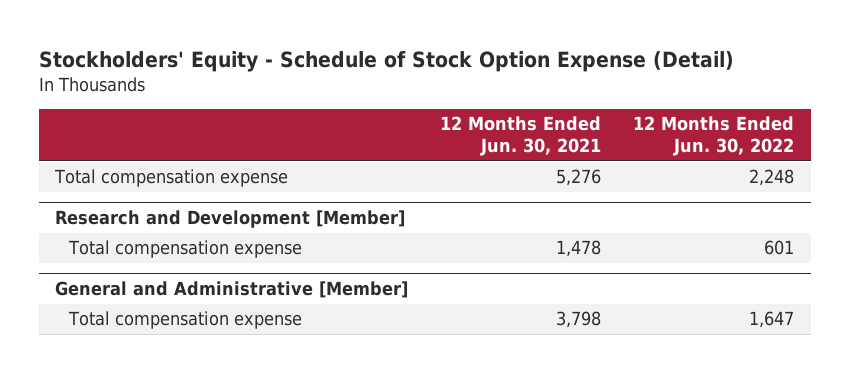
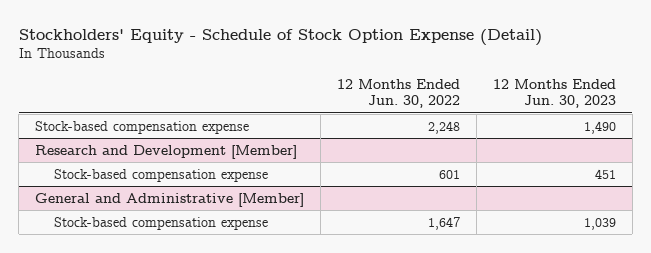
- | 12 Months Ended Jun. 30, 2021 | 12 Months Ended Jun. 30, 2022
+ | 12 Months Ended Jun. 30, 2022 | 12 Months Ended Jun. 30, 2023
- Total compensation expense | 5,276 | 2,248
+ Stock-based compensation expense | 2,248 | 1,490
@ Research and Development [Member]
- Total compensation expense | 1,478 | 601
+ Stock-based compensation expense | 601 | 451
@ General and Administrative [Member]
- Total compensation expense | 3,798 | 1,647
+ Stock-based compensation expense | 1,647 | 1,039

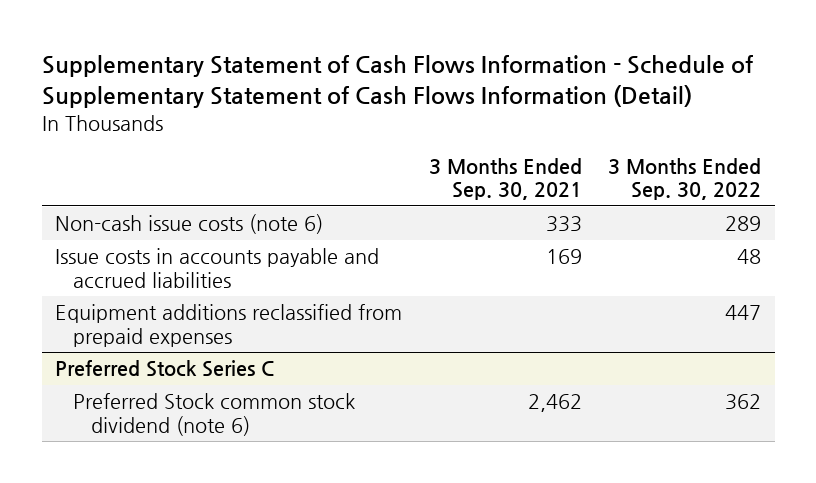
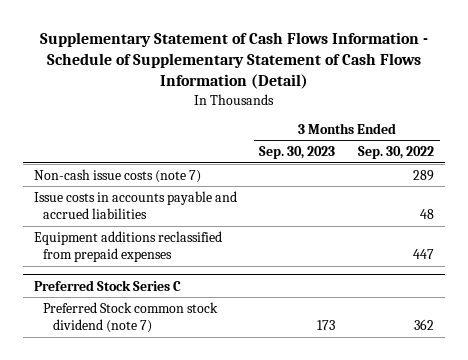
- | 3 Months Ended Sep. 30, 2021 | 3 Months Ended Sep. 30, 2022
+ | 3 Months Ended Sep. 30, 2023 | 3 Months Ended Sep. 30, 2022
- Non-cash issue costs (note 6) | 333 | 289
+ Non-cash issue costs (note 7) | | 289
@ Preferred Stock Series C
- Preferred Stock common stock dividend (note 6) | 2,462 | 362
+ Preferred Stock common stock dividend (note 7) | 173 | 362

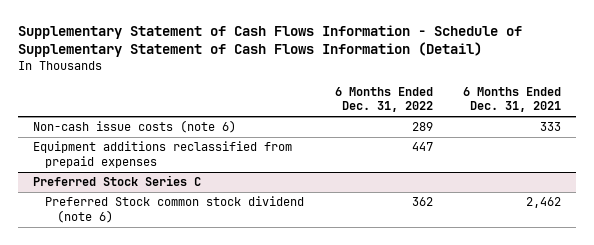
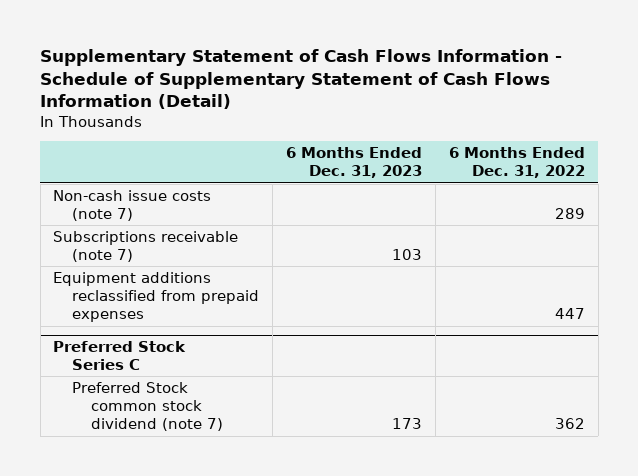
- | 6 Months Ended Dec. 31, 2022 | 6 Months Ended Dec. 31, 2021
+ | 6 Months Ended Dec. 31, 2023 | 6 Months Ended Dec. 31, 2022
- Non-cash issue costs (note 6) | 289 | 333
+ Non-cash issue costs (note 7) | | 289
+ Subscriptions receivable (note 7) | 103 |
@ Preferred Stock Series C
- Preferred Stock common stock dividend (note 6) | 362 | 2,462
+ Preferred Stock common stock dividend (note 7) | 173 | 362

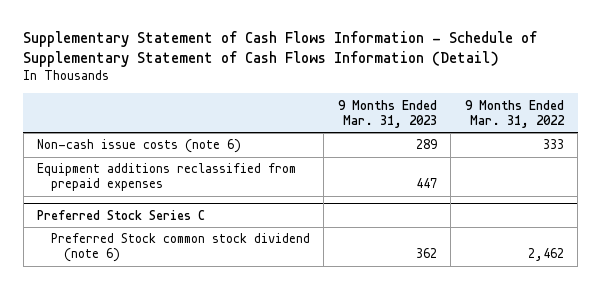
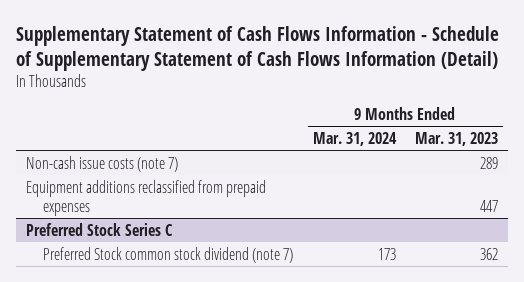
- | 9 Months Ended Mar. 31, 2023 | 9 Months Ended Mar. 31, 2022
+ | 9 Months Ended Mar. 31, 2024 | 9 Months Ended Mar. 31, 2023
- Non-cash issue costs (note 6) | 289 | 333
+ Non-cash issue costs (note 7) | | 289
@ Preferred Stock Series C
- Preferred Stock common stock dividend (note 6) | 362 | 2,462
+ Preferred Stock common stock dividend (note 7) | 173 | 362

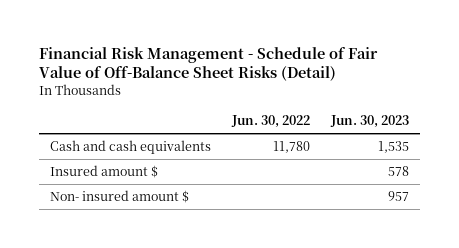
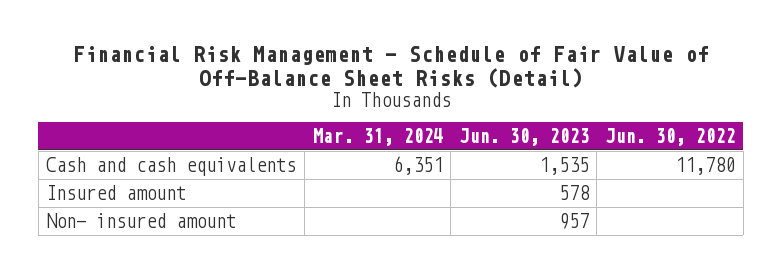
- | Jun. 30, 2022 | Jun. 30, 2023
+ | Mar. 31, 2024 | Jun. 30, 2023 | Jun. 30, 2022
- Insured amount $ | | 578
- Non- insured amount $ | | 957
+ Insured amount | | 578 |
+ Non- insured amount | | 957 |

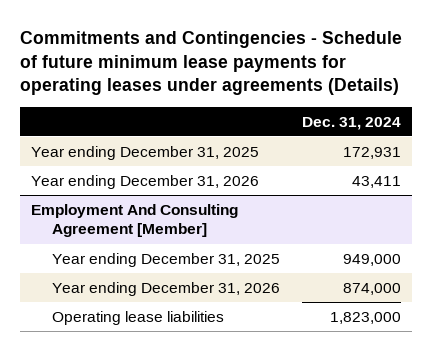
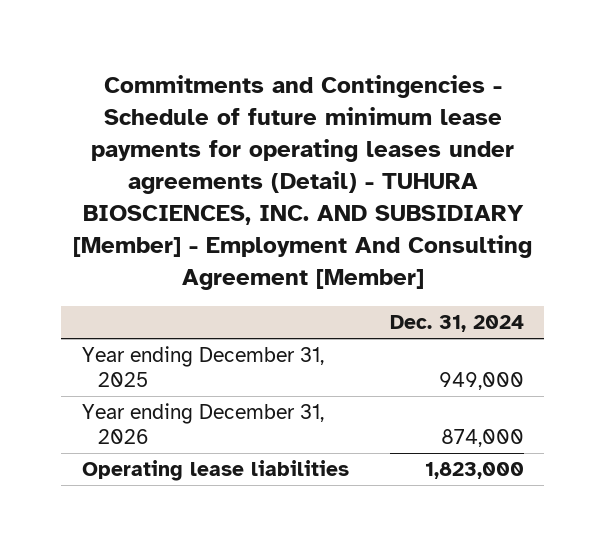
- Commitments and Contingencies - Schedule of future minimum lease payments for operating leases under agreements (Details)
+ Commitments and Contingencies - Schedule of future minimum lease payments for operating leases under agreements (Detail) - TUHURA BIOSCIENCES, INC. AND SUBSIDIARY [Member] - Employment And Consulting Agreement [Member]
- Year ending December 31, 2025 | 172,931
- Year ending December 31, 2026 | 43,411
- Employment And Consulting Agreement [Member]

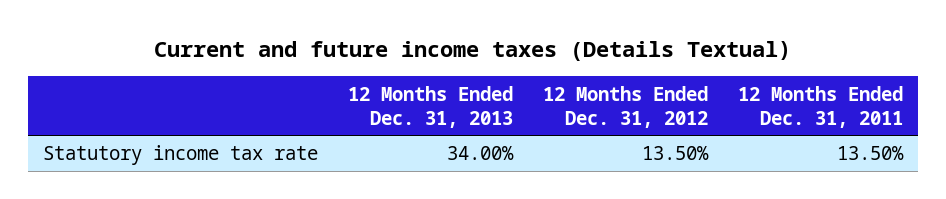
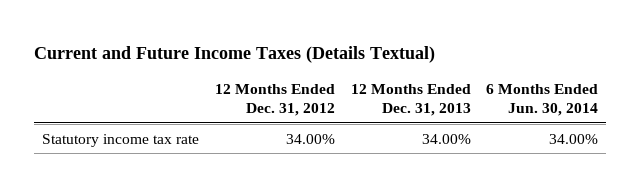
- Current and future income taxes (Details Textual)
+ Current and Future Income Taxes (Details Textual)
- | 12 Months Ended Dec. 31, 2013 | 12 Months Ended Dec. 31, 2012 | 12 Months Ended Dec. 31, 2011
+ | 12 Months Ended Dec. 31, 2012 | 12 Months Ended Dec. 31, 2013 | 6 Months Ended Jun. 30, 2014
- Statutory income tax rate | 34.00% | 13.50% | 13.50%
+ Statutory income tax rate | 34.00% | 34.00% | 34.00%

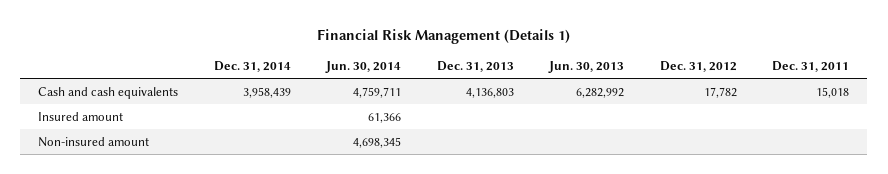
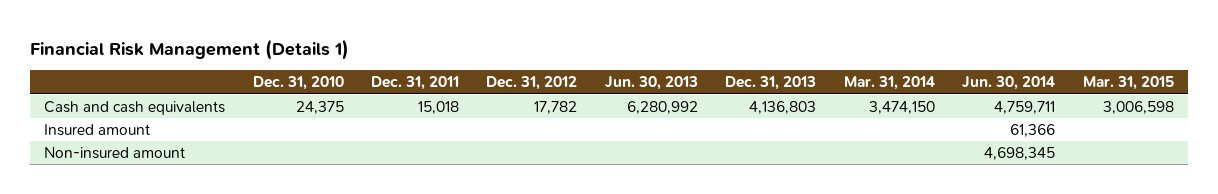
- | Dec. 31, 2014 | Jun. 30, 2014 | Dec. 31, 2013 | Jun. 30, 2013 | Dec. 31, 2012 | Dec. 31, 2011
+ | Dec. 31, 2010 | Dec. 31, 2011 | Dec. 31, 2012 | Jun. 30, 2013 | Dec. 31, 2013 | Mar. 31, 2014 | Jun. 30, 2014 | Mar. 31, 2015
- Cash and cash equivalents | 3,958,439 | 4,759,711 | 4,136,803 | 6,282,992 | 17,782 | 15,018
+ Cash and cash equivalents | 24,375 | 15,018 | 17,782 | 6,280,992 | 4,136,803 | 3,474,150 | 4,759,711 | 3,006,598

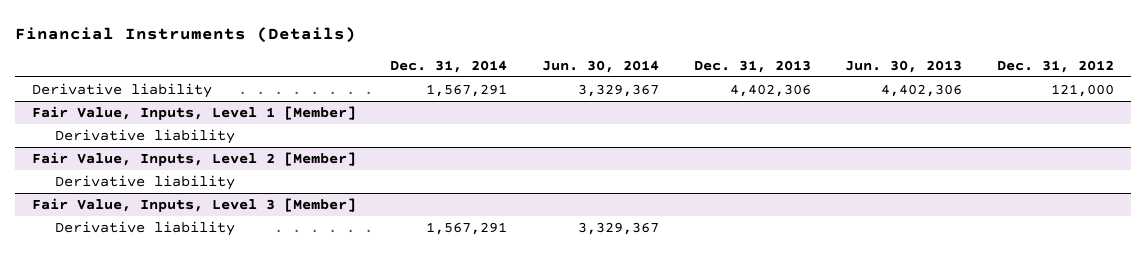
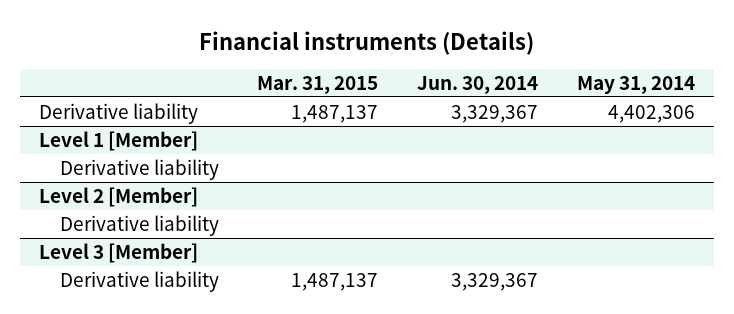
- Financial Instruments (Details)
+ Financial instruments (Details)
- | Dec. 31, 2014 | Jun. 30, 2014 | Dec. 31, 2013 | Jun. 30, 2013 | Dec. 31, 2012
+ | Mar. 31, 2015 | Jun. 30, 2014 | May 31, 2014
- Fair Value, Inputs, Level 1 [Member]
+ Level 1 [Member]
- Fair Value, Inputs, Level 2 [Member]
+ Level 2 [Member]
- Fair Value, Inputs, Level 3 [Member]
+ Level 3 [Member]

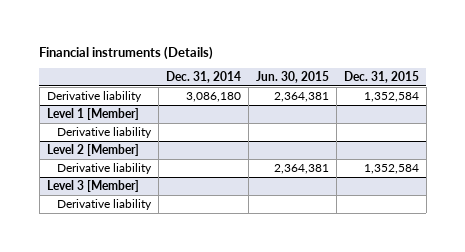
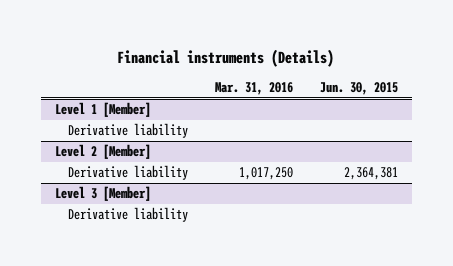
- | Dec. 31, 2014 | Jun. 30, 2015 | Dec. 31, 2015
+ | Mar. 31, 2016 | Jun. 30, 2015
- Derivative liability | 3,086,180 | 2,364,381 | 1,352,584

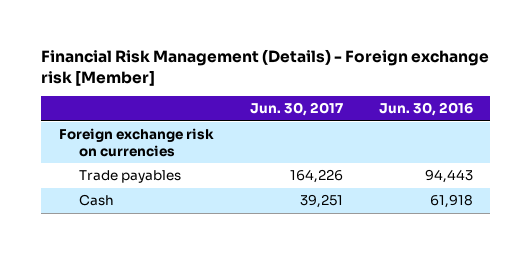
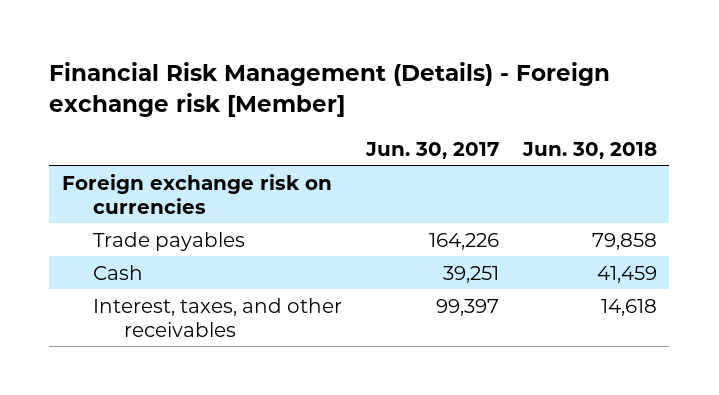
- | Jun. 30, 2017 | Jun. 30, 2016
+ | Jun. 30, 2017 | Jun. 30, 2018
+ Interest, taxes, and other receivables | 99,397 | 14,618

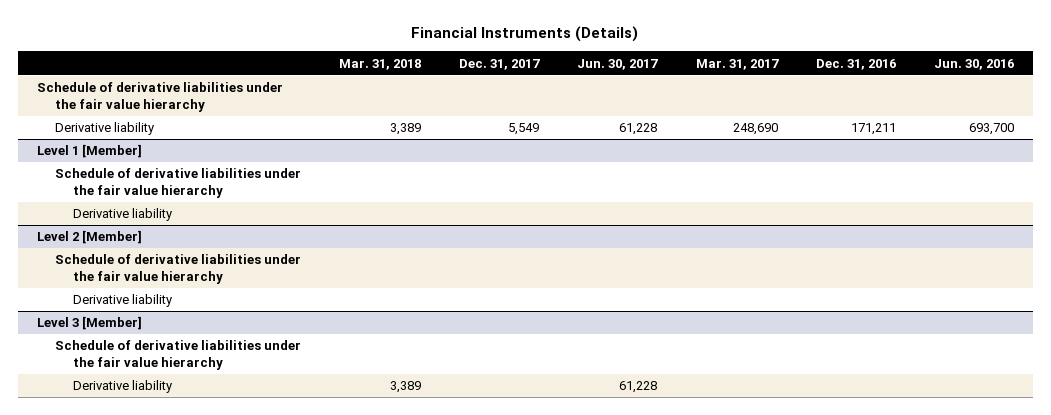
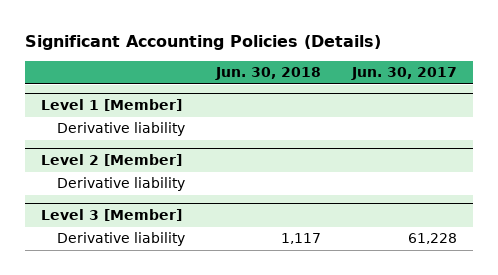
- Financial Instruments (Details)
+ Significant Accounting Policies (Details)
- | Mar. 31, 2018 | Dec. 31, 2017 | Jun. 30, 2017 | Mar. 31, 2017 | Dec. 31, 2016 | Jun. 30, 2016
+ | Jun. 30, 2018 | Jun. 30, 2017
- Schedule of derivative liabilities under the fair value hierarchy
- Derivative liability | 3,389 | 5,549 | 61,228 | 248,690 | 171,211 | 693,700
@ Level 1 [Member]
- Schedule of derivative liabilities under the fair value hierarchy
@ Level 2 [Member]
- Schedule of derivative liabilities under the fair value hierarchy
@ Level 3 [Member]
- Schedule of derivative liabilities under the fair value hierarchy

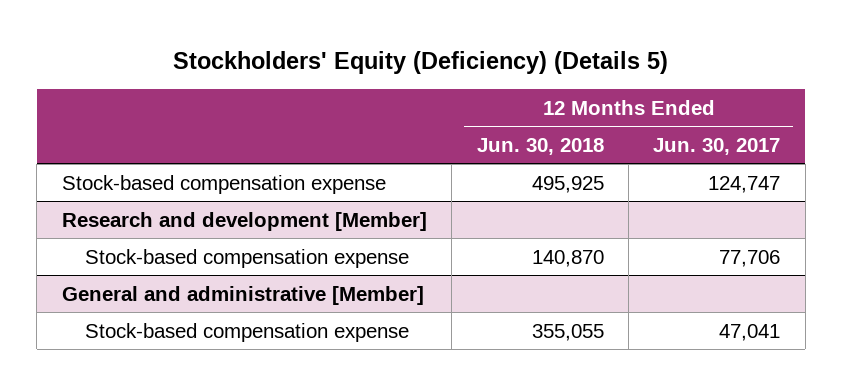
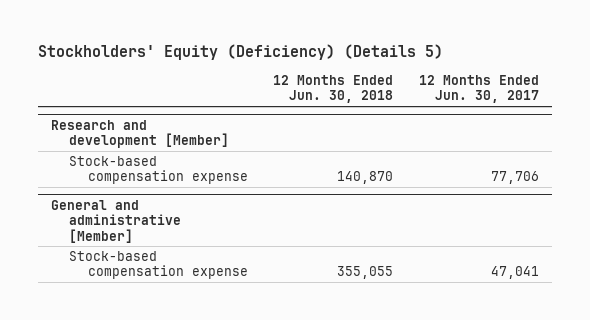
- Stock-based compensation expense | 495,925 | 124,747

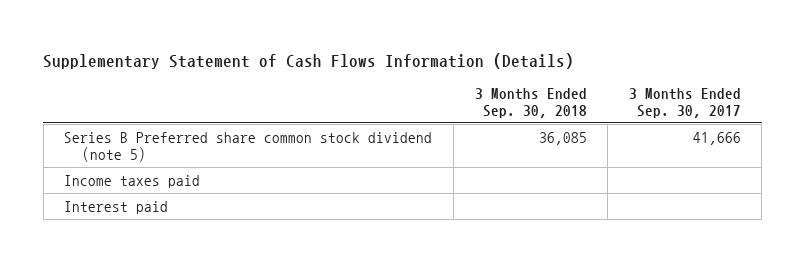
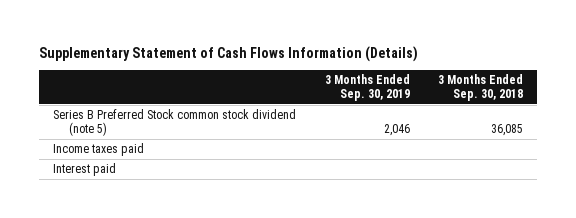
- | 3 Months Ended Sep. 30, 2018 | 3 Months Ended Sep. 30, 2017
+ | 3 Months Ended Sep. 30, 2019 | 3 Months Ended Sep. 30, 2018
- Series B Preferred share common stock dividend (note 5) | 36,085 | 41,666
+ Series B Preferred Stock common stock dividend (note 5) | 2,046 | 36,085

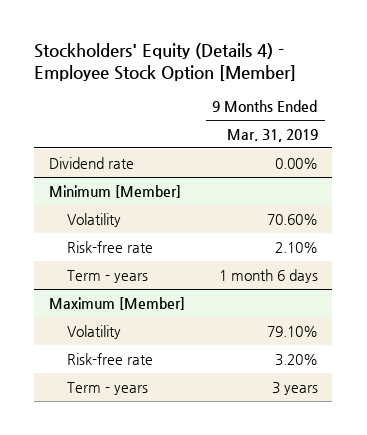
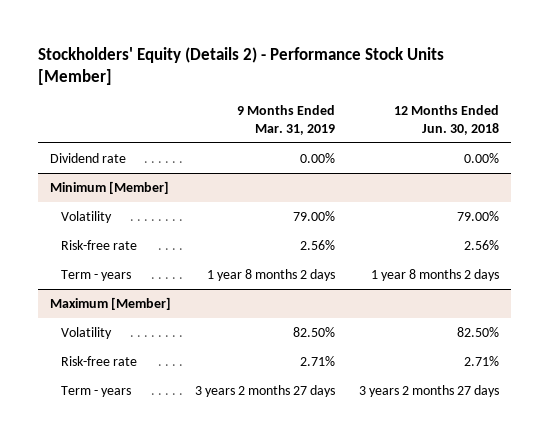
- Stockholders' Equity (Details 4) - Employee Stock Option [Member]
+ Stockholders' Equity (Details 2) - Performance Stock Units [Member]
- | 9 Months Ended Mar. 31, 2019
+ | 9 Months Ended Mar. 31, 2019 | 12 Months Ended Jun. 30, 2018
@ Minimum [Member]
- Volatility | 70.60%
- Risk-free rate | 2.10%
- Term - years | 1 month 6 days
+ Volatility | 79.00% | 79.00%
+ Risk-free rate | 2.56% | 2.56%
+ Term - years | 1 year 8 months 2 days | 1 year 8 months 2 days
@ Maximum [Member]
- Volatility | 79.10%
- Risk-free rate | 3.20%
- Term - years | 3 years
+ Volatility | 82.50% | 82.50%
+ Risk-free rate | 2.71% | 2.71%
+ Term - years | 3 years 2 months 27 days | 3 years 2 months 27 days

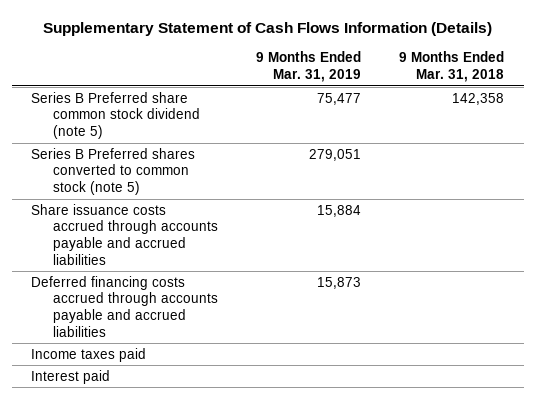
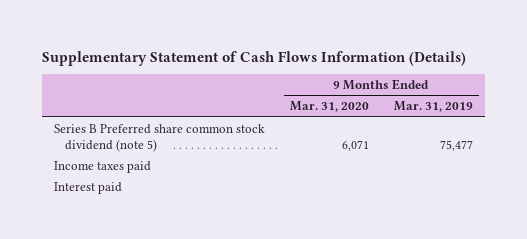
- | 9 Months Ended Mar. 31, 2019 | 9 Months Ended Mar. 31, 2018
+ | 9 Months Ended Mar. 31, 2020 | 9 Months Ended Mar. 31, 2019
- Series B Preferred shares converted to common stock (note 5) | 279,051 |
- Share issuance costs accrued through accounts payable and accrued liabilities | 15,884 |
- Deferred financing costs accrued through accounts payable and accrued liabilities | 15,873 |

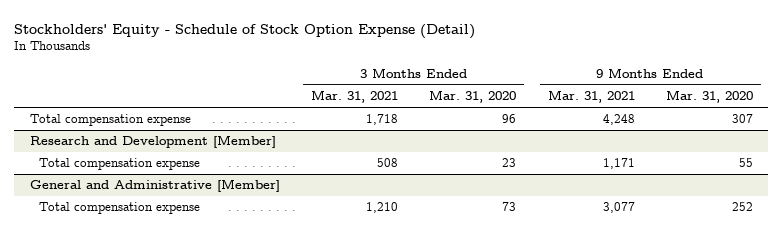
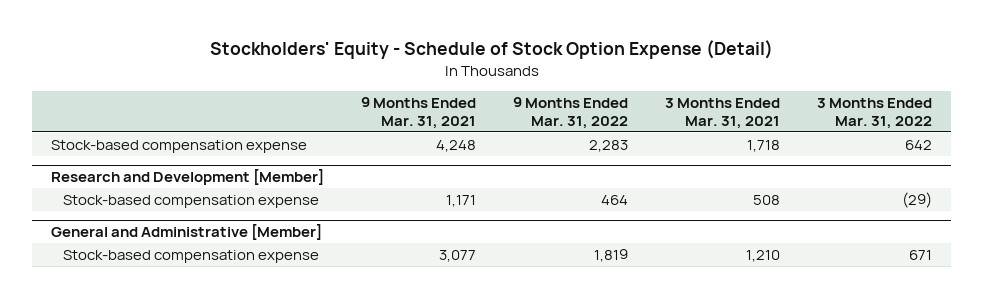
- | 3 Months Ended Mar. 31, 2021 | 3 Months Ended Mar. 31, 2020 | 9 Months Ended Mar. 31, 2021 | 9 Months Ended Mar. 31, 2020
+ | 9 Months Ended Mar. 31, 2021 | 9 Months Ended Mar. 31, 2022 | 3 Months Ended Mar. 31, 2021 | 3 Months Ended Mar. 31, 2022
- Total compensation expense | 1,718 | 96 | 4,248 | 307
+ Stock-based compensation expense | 4,248 | 2,283 | 1,718 | 642
@ Research and Development [Member]
- Total compensation expense | 508 | 23 | 1,171 | 55
+ Stock-based compensation expense | 1,171 | 464 | 508 | (29)
@ General and Administrative [Member]
- Total compensation expense | 1,210 | 73 | 3,077 | 252
+ Stock-based compensation expense | 3,077 | 1,819 | 1,210 | 671

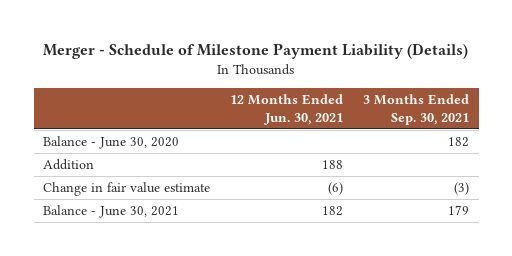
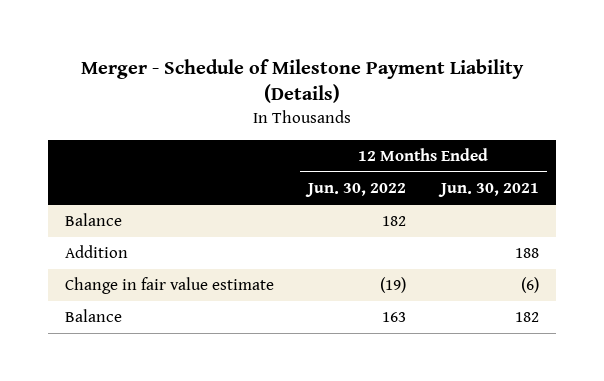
- | 12 Months Ended Jun. 30, 2021 | 3 Months Ended Sep. 30, 2021
+ | 12 Months Ended Jun. 30, 2022 | 12 Months Ended Jun. 30, 2021
- Balance - June 30, 2020 | | 182
+ Balance | 182 |
- Balance - June 30, 2021 | 182 | 179
+ Balance | 163 | 182

